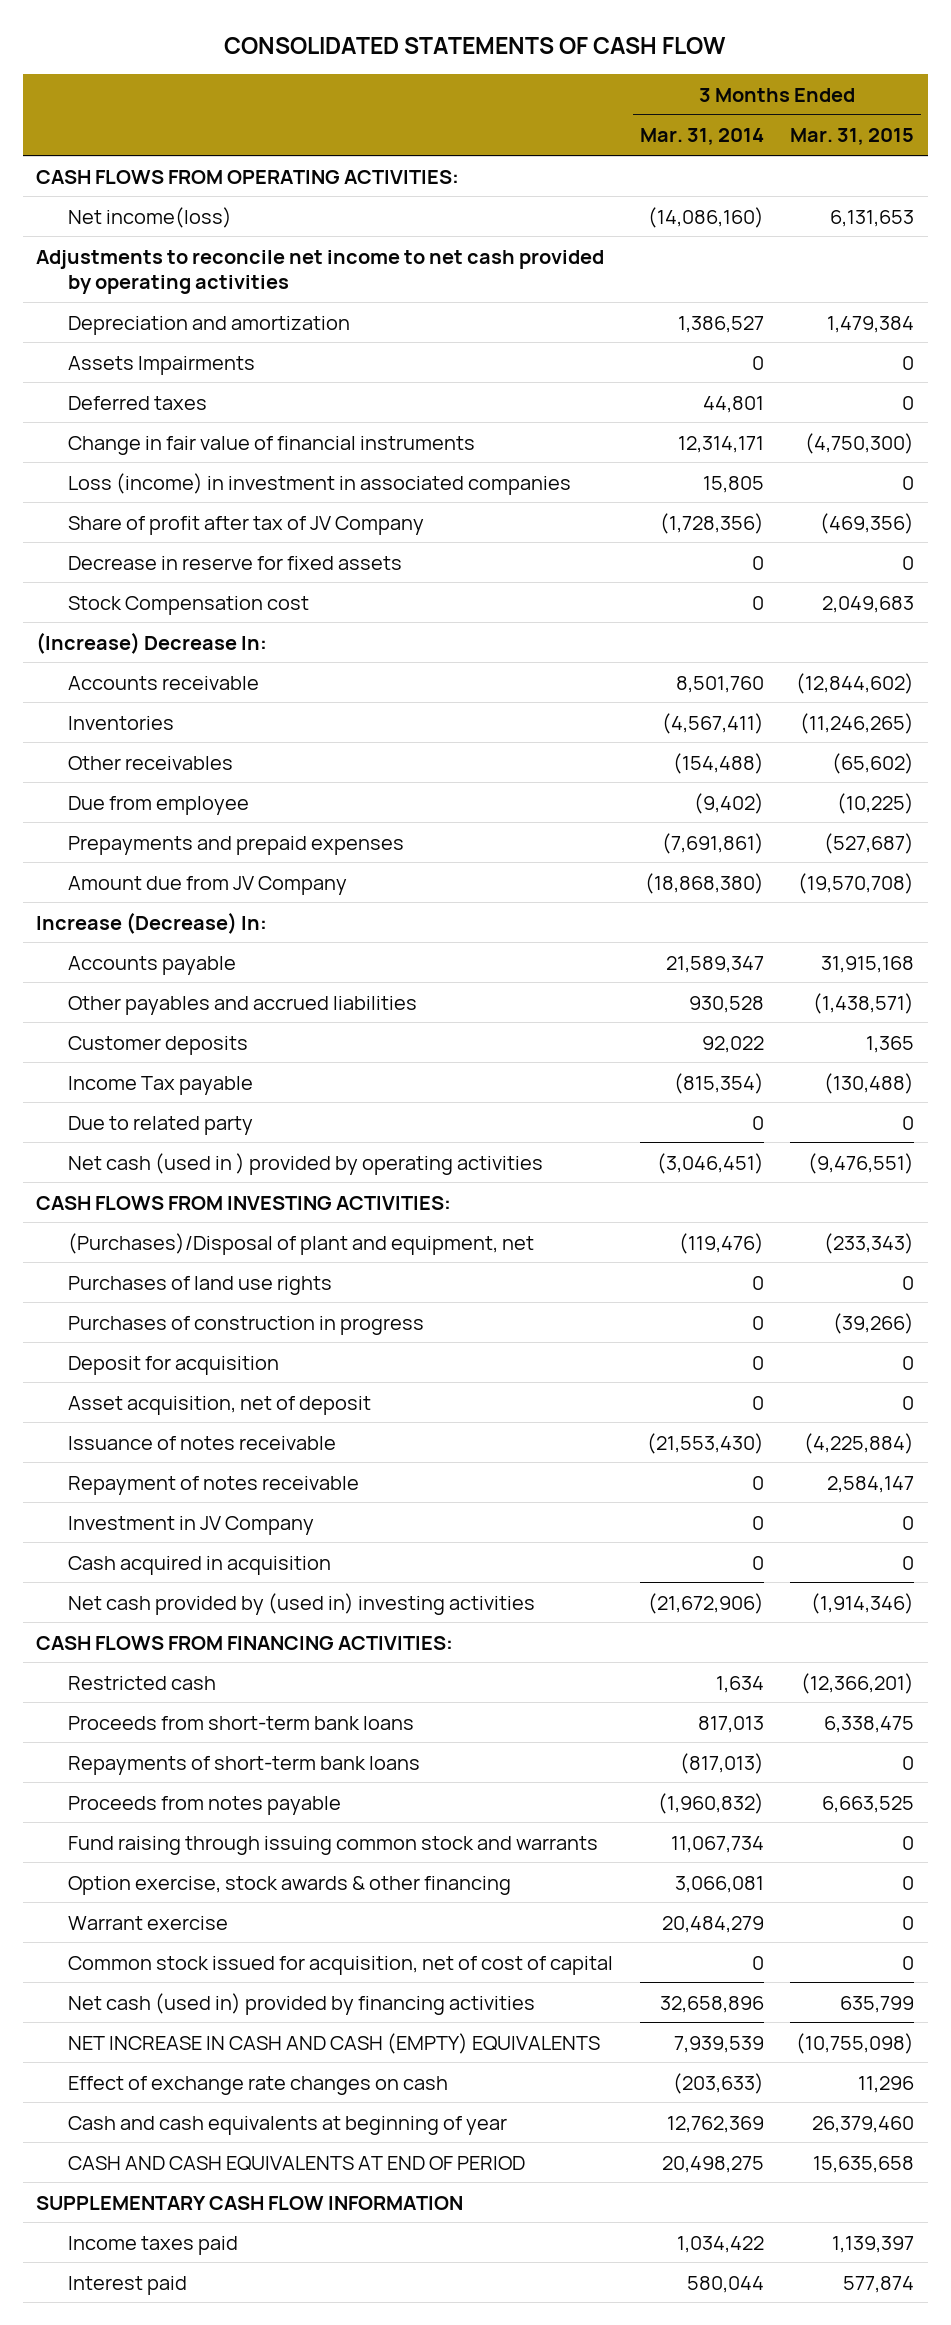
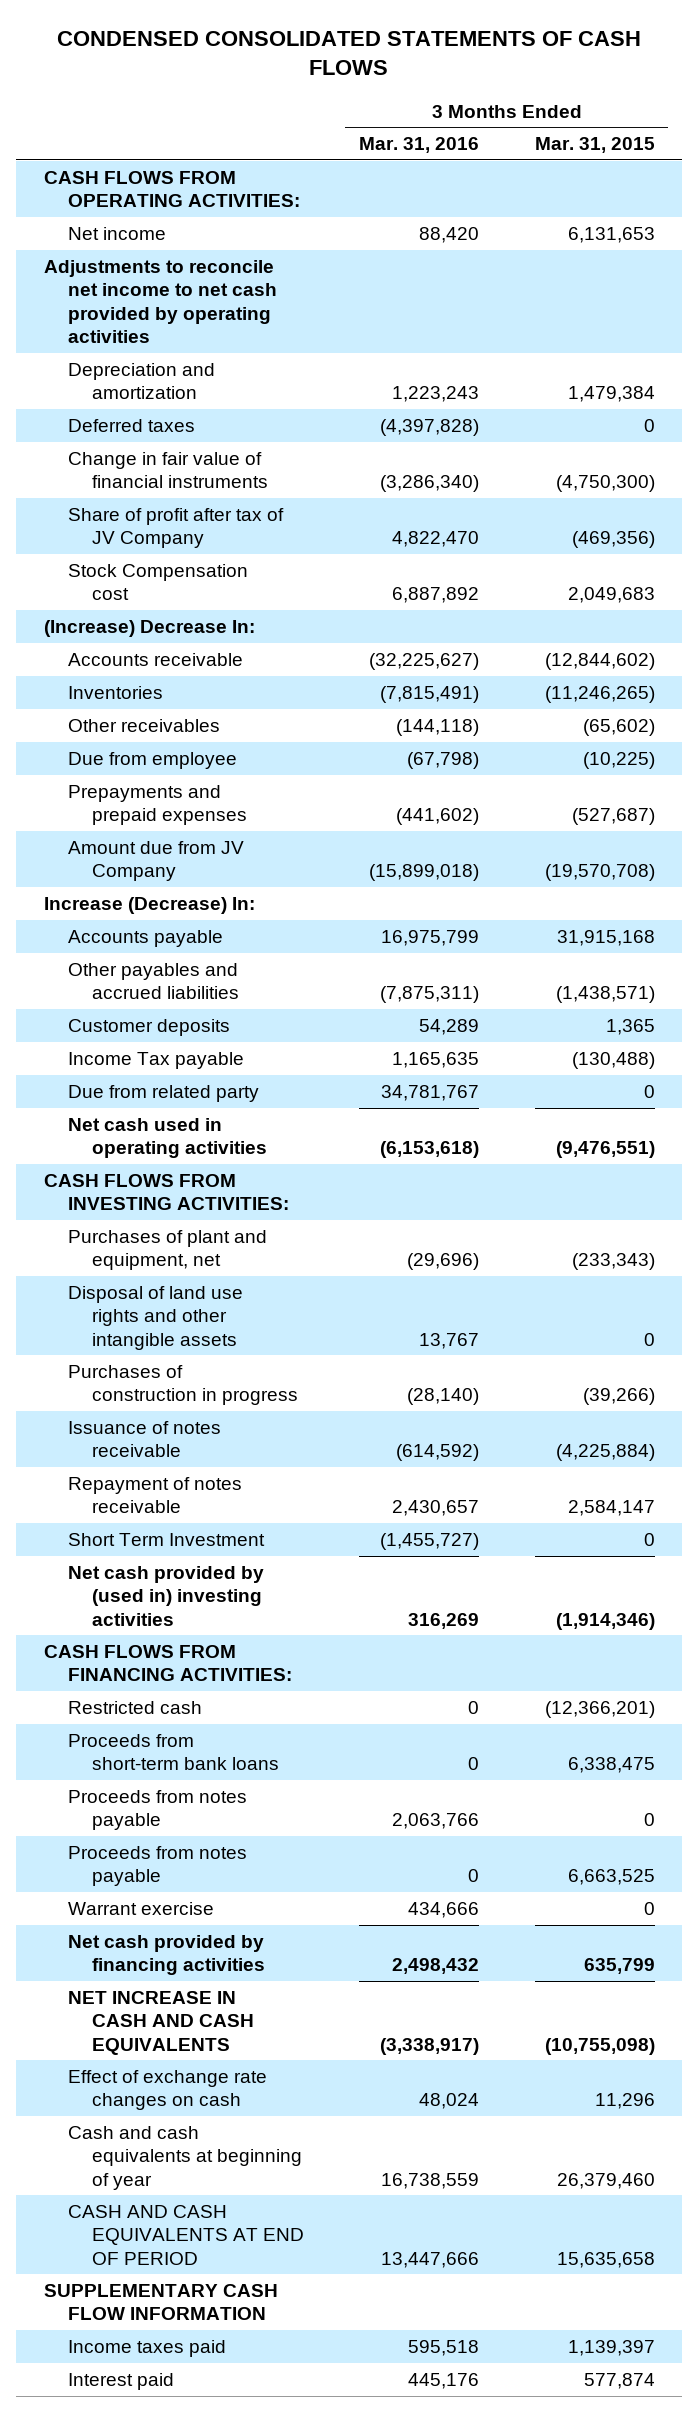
- CONSOLIDATED STATEMENTS OF CASH FLOW
+ CONDENSED CONSOLIDATED STATEMENTS OF CASH FLOWS
- | 3 Months Ended Mar. 31, 2014 | 3 Months Ended Mar. 31, 2015
+ | 3 Months Ended Mar. 31, 2016 | 3 Months Ended Mar. 31, 2015
- Net income(loss) | (14,086,160) | 6,131,653
+ Net income | 88,420 | 6,131,653
- Assets Impairments | 0 | 0
- Loss (income) in investment in associated companies | 15,805 | 0
- Decrease in reserve for fixed assets | 0 | 0
- Due to related party | 0 | 0
- Net cash (used in ) provided by operating activities | (3,046,451) | (9,476,551)
+ Due from related party | 34,781,767 | 0
+ Net cash used in operating activities | (6,153,618) | (9,476,551)
- (Purchases)/Disposal of plant and equipment, net | (119,476) | (233,343)
- Purchases of land use rights | 0 | 0
+ Purchases of plant and equipment, net | (29,696) | (233,343)
+ Disposal of land use rights and other intangible assets | 13,767 | 0
- Deposit for acquisition | 0 | 0
- Asset acquisition, net of deposit | 0 | 0
- Investment in JV Company | 0 | 0
- Cash acquired in acquisition | 0 | 0
+ Short Term Investment | (1,455,727) | 0
- Repayments of short-term bank loans | (817,013) | 0
+ Proceeds from notes payable | 2,063,766 | 0
- Fund raising through issuing common stock and warrants | 11,067,734 | 0
- Option exercise, stock awards & other financing | 3,066,081 | 0
- Common stock issued for acquisition, net of cost of capital | 0 | 0
- Net cash (used in) provided by financing activities | 32,658,896 | 635,799
- NET INCREASE IN CASH AND CASH (EMPTY) EQUIVALENTS | 7,939,539 | (10,755,098)
+ Net cash provided by financing activities | 2,498,432 | 635,799
+ NET INCREASE IN CASH AND CASH EQUIVALENTS | (3,338,917) | (10,755,098)

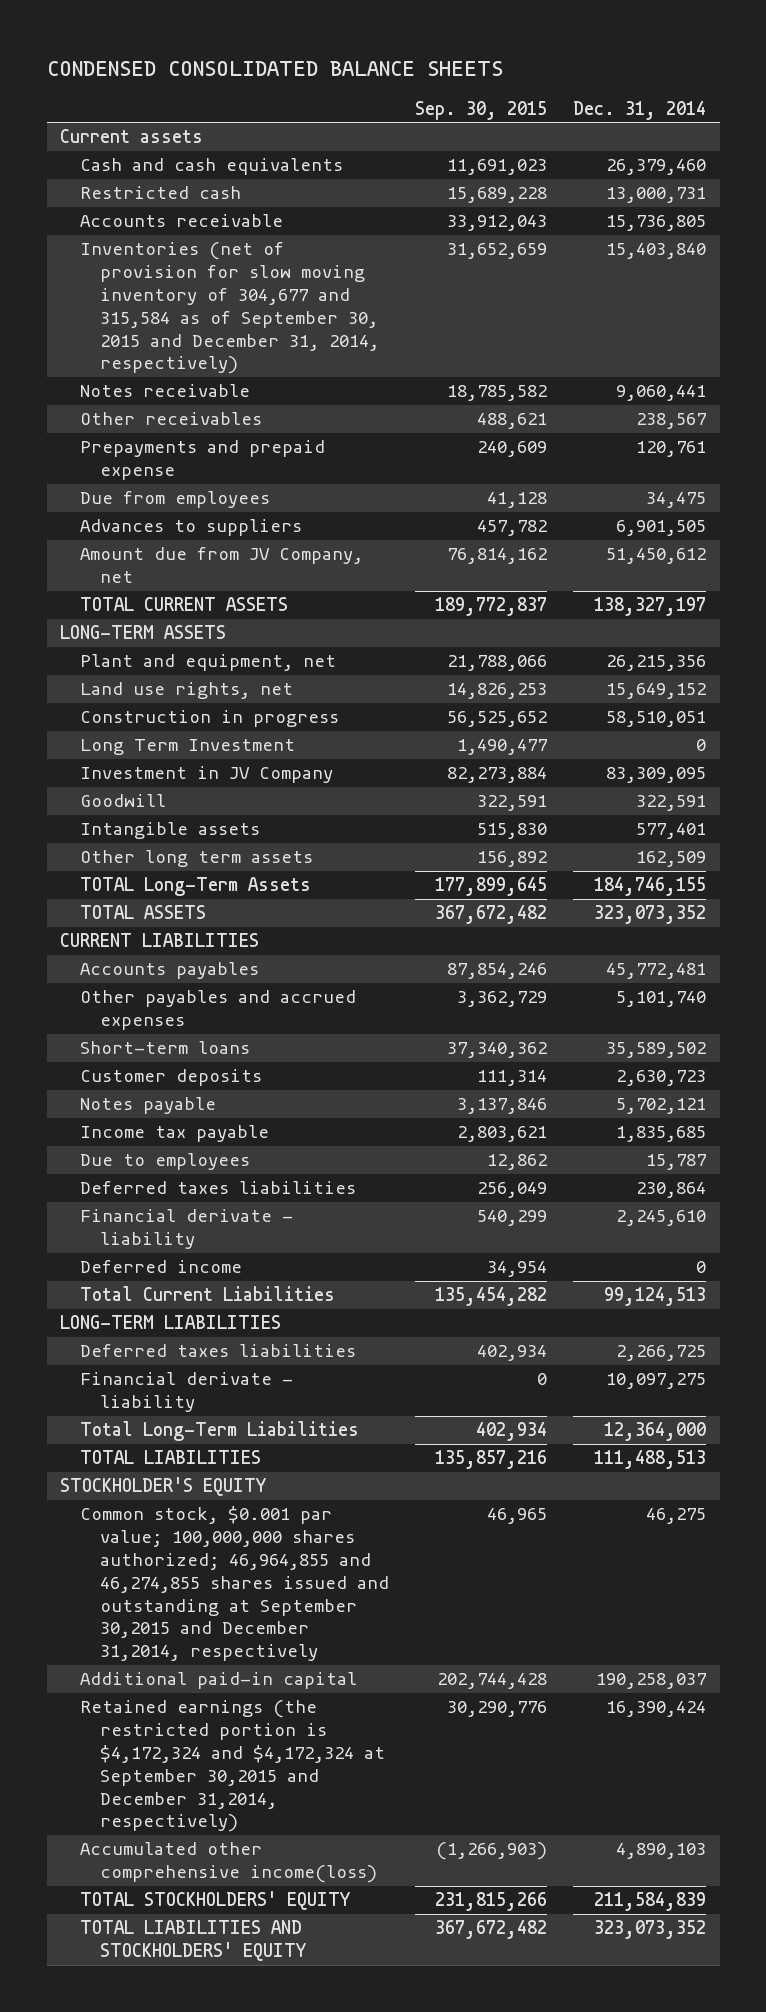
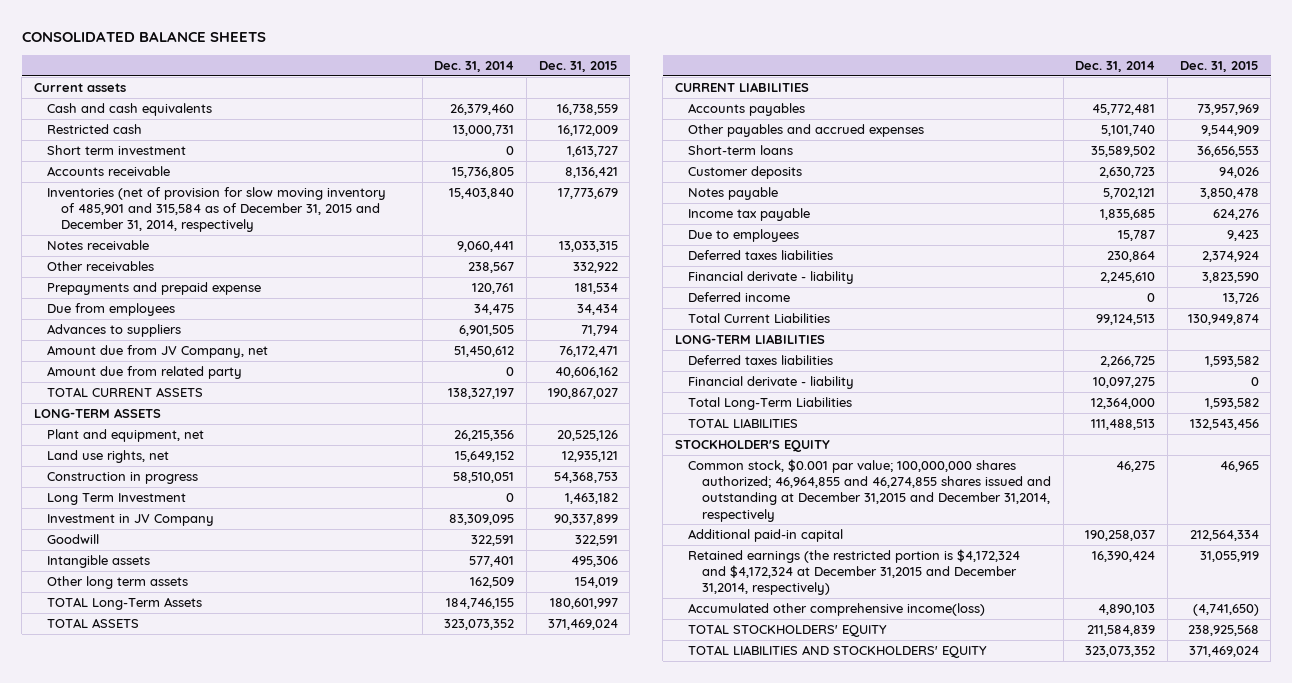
- CONDENSED CONSOLIDATED BALANCE SHEETS
+ CONSOLIDATED BALANCE SHEETS
- | Sep. 30, 2015 | Dec. 31, 2014
+ | Dec. 31, 2014 | Dec. 31, 2015
+ Short term investment | 0 | 1,613,727
- Inventories (net of provision for slow moving inventory of 304,677 and 315,584 as of September 30, 2015 and December 31, 2014, respectively) | 31,652,659 | 15,403,840
+ Inventories (net of provision for slow moving inventory of 485,901 and 315,584 as of December 31, 2015 and December 31, 2014, respectively | 15,403,840 | 17,773,679
+ Amount due from related party | 0 | 40,606,162
- Common stock, $0.001 par value; 100,000,000 shares authorized; 46,964,855 and 46,274,855 shares issued and outstanding at September 30,2015 and December 31,2014, respectively | 46,965 | 46,275
+ Common stock, $0.001 par value; 100,000,000 shares authorized; 46,964,855 and 46,274,855 shares issued and outstanding at December 31,2015 and December 31,2014, respectively | 46,275 | 46,965
- Retained earnings (the restricted portion is $4,172,324 and $4,172,324 at September 30,2015 and December 31,2014, respectively) | 30,290,776 | 16,390,424
+ Retained earnings (the restricted portion is $4,172,324 and $4,172,324 at December 31,2015 and December 31,2014, respectively) | 16,390,424 | 31,055,919

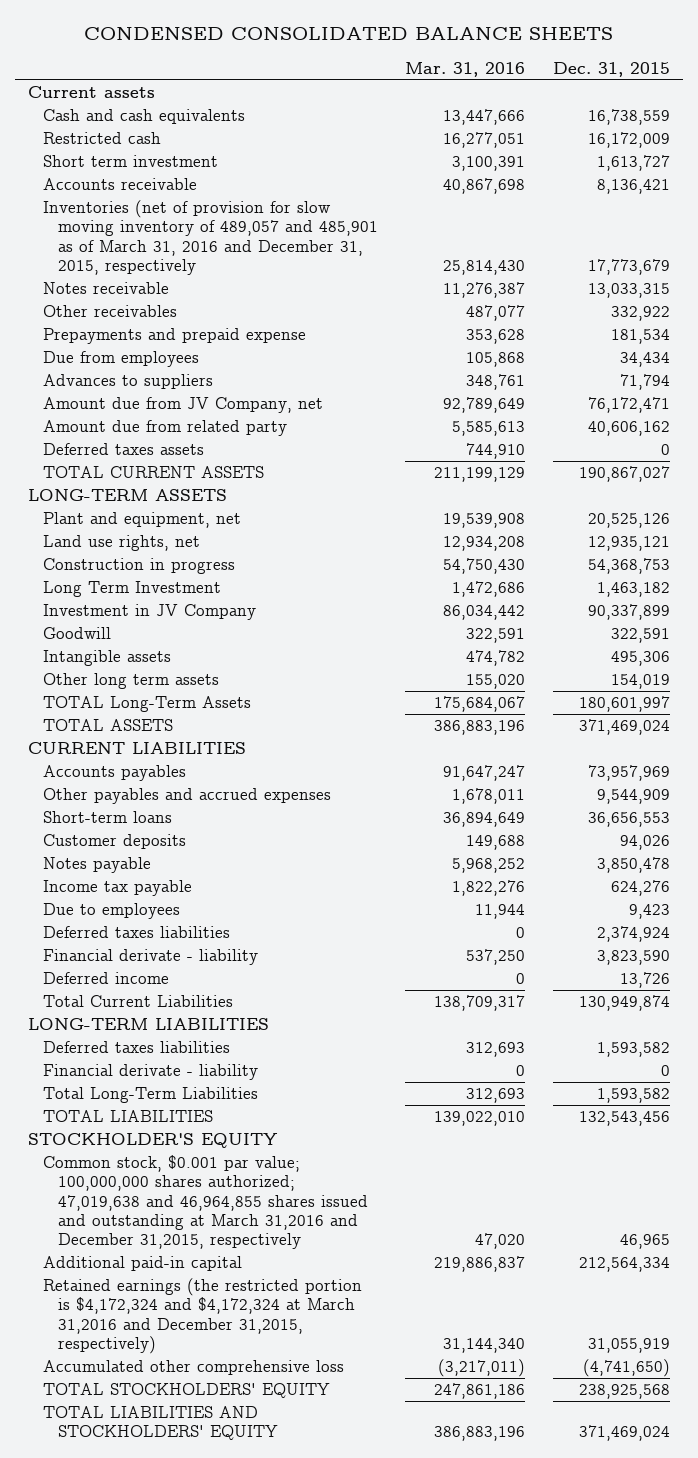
- CONSOLIDATED BALANCE SHEETS
+ CONDENSED CONSOLIDATED BALANCE SHEETS
- | Dec. 31, 2014 | Dec. 31, 2015
+ | Mar. 31, 2016 | Dec. 31, 2015
- Inventories (net of provision for slow moving inventory of 485,901 and 315,584 as of December 31, 2015 and December 31, 2014, respectively | 15,403,840 | 17,773,679
+ Inventories (net of provision for slow moving inventory of 489,057 and 485,901 as of March 31, 2016 and December 31, 2015, respectively | 25,814,430 | 17,773,679
+ Deferred taxes assets | 744,910 | 0
- Common stock, $0.001 par value; 100,000,000 shares authorized; 46,964,855 and 46,274,855 shares issued and outstanding at December 31,2015 and December 31,2014, respectively | 46,275 | 46,965
+ Common stock, $0.001 par value; 100,000,000 shares authorized; 47,019,638 and 46,964,855 shares issued and outstanding at March 31,2016 and December 31,2015, respectively | 47,020 | 46,965
- Retained earnings (the restricted portion is $4,172,324 and $4,172,324 at December 31,2015 and December 31,2014, respectively) | 16,390,424 | 31,055,919
- Accumulated other comprehensive income(loss) | 4,890,103 | (4,741,650)
+ Retained earnings (the restricted portion is $4,172,324 and $4,172,324 at March 31,2016 and December 31,2015, respectively) | 31,144,340 | 31,055,919
+ Accumulated other comprehensive loss | (3,217,011) | (4,741,650)

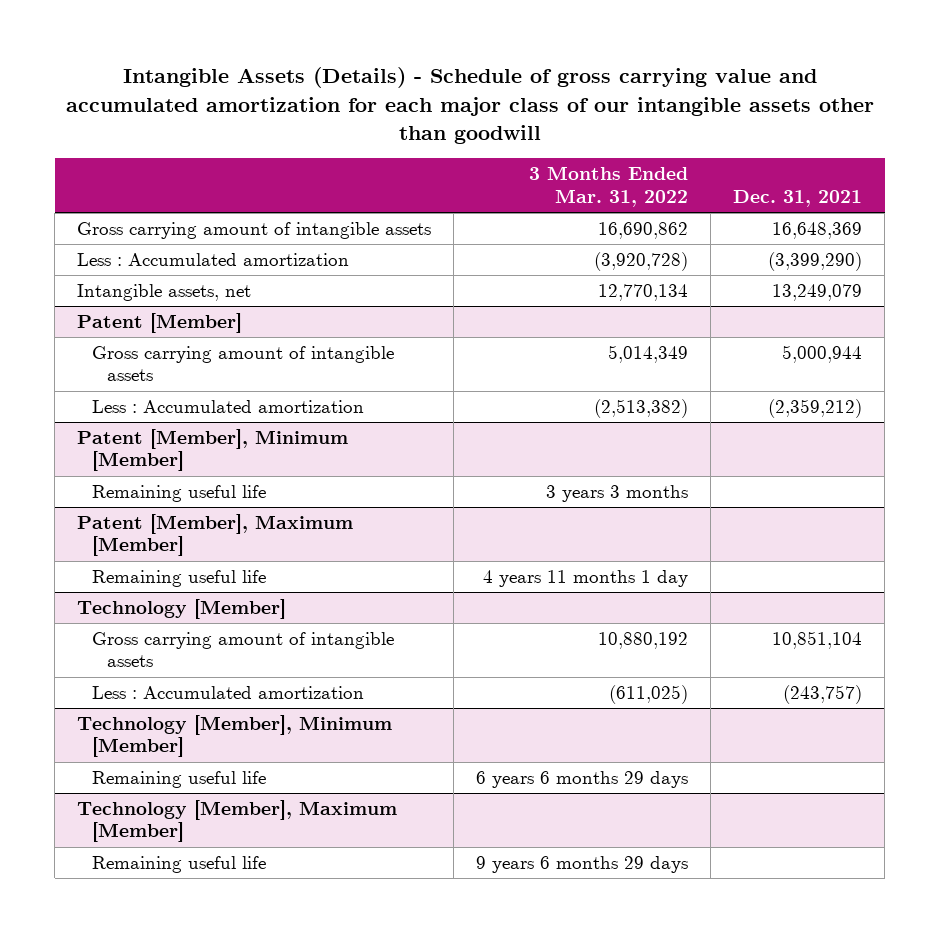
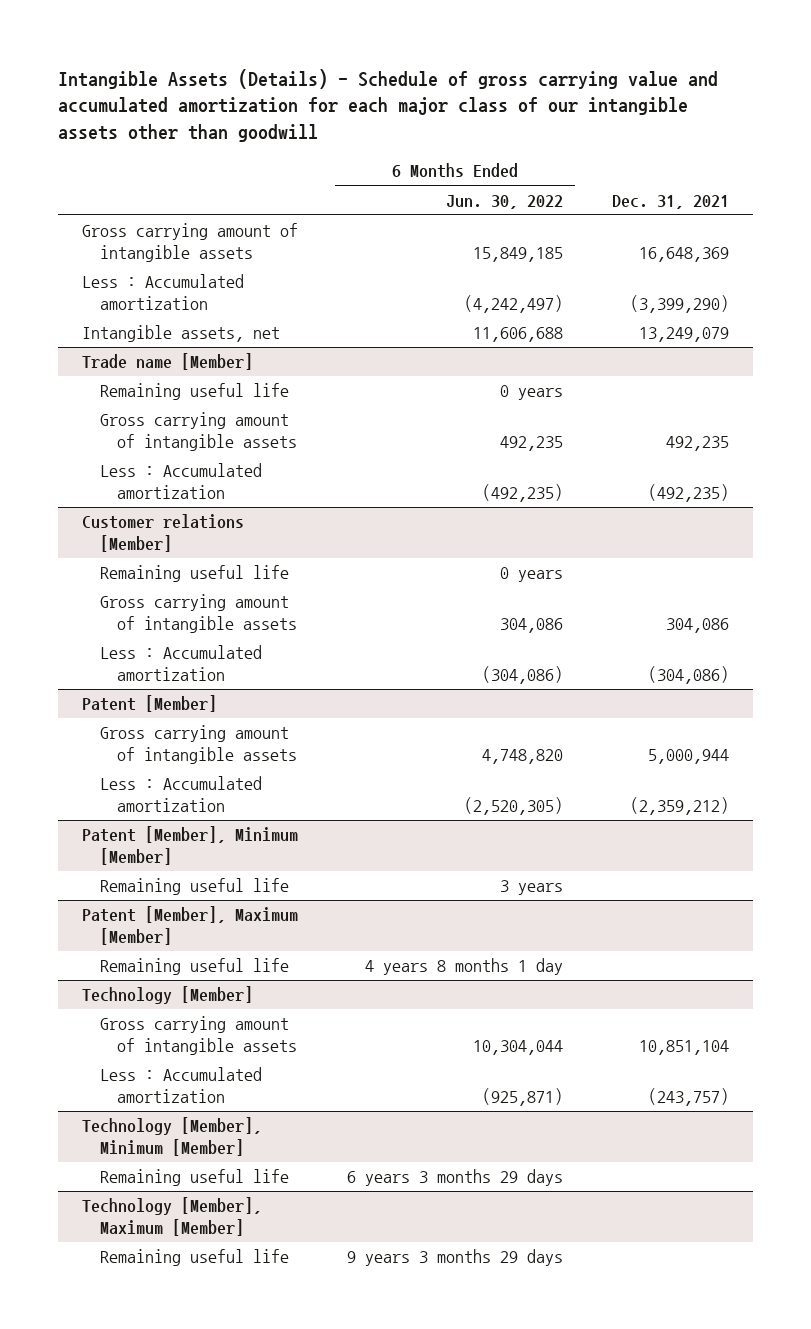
- | 3 Months Ended Mar. 31, 2022 | Dec. 31, 2021
+ | 6 Months Ended Jun. 30, 2022 | Dec. 31, 2021
+ Trade name [Member]
+ Remaining useful life | 0 years |
+ Gross carrying amount of intangible assets | 492,235 | 492,235
+ Less : Accumulated amortization | (492,235) | (492,235)
+ Customer relations [Member]
+ Remaining useful life | 0 years |
+ Gross carrying amount of intangible assets | 304,086 | 304,086
+ Less : Accumulated amortization | (304,086) | (304,086)

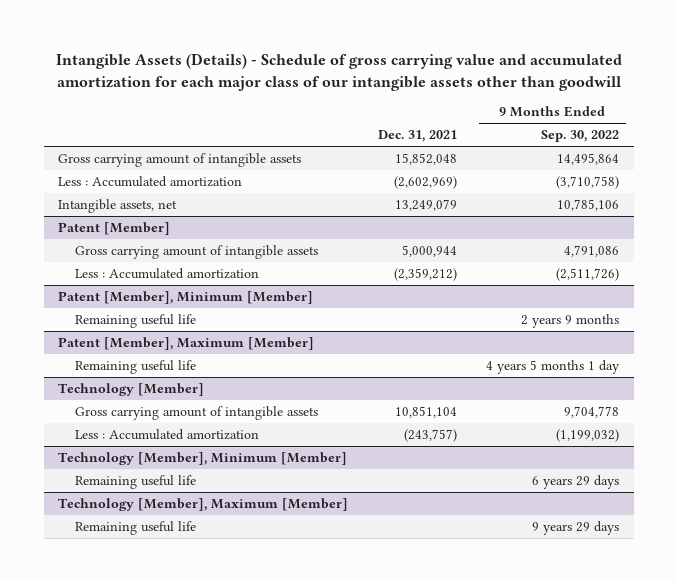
- | 6 Months Ended Jun. 30, 2022 | Dec. 31, 2021
+ | Dec. 31, 2021 | 9 Months Ended Sep. 30, 2022
- Gross carrying amount of intangible assets | 15,849,185 | 16,648,369
- Less : Accumulated amortization | (4,242,497) | (3,399,290)
+ Gross carrying amount of intangible assets | 15,852,048 | 14,495,864
+ Less : Accumulated amortization | (2,602,969) | (3,710,758)
- Trade name [Member]
- Remaining useful life | 0 years |
- Gross carrying amount of intangible assets | 492,235 | 492,235
- Less : Accumulated amortization | (492,235) | (492,235)
- Customer relations [Member]
- Remaining useful life | 0 years |
- Gross carrying amount of intangible assets | 304,086 | 304,086
- Less : Accumulated amortization | (304,086) | (304,086)

